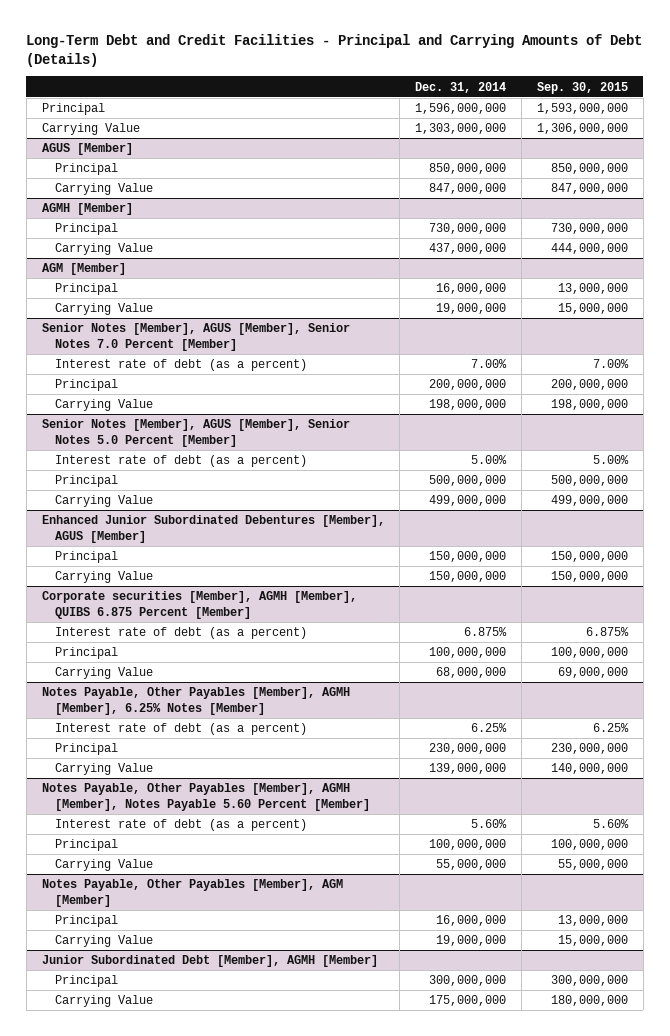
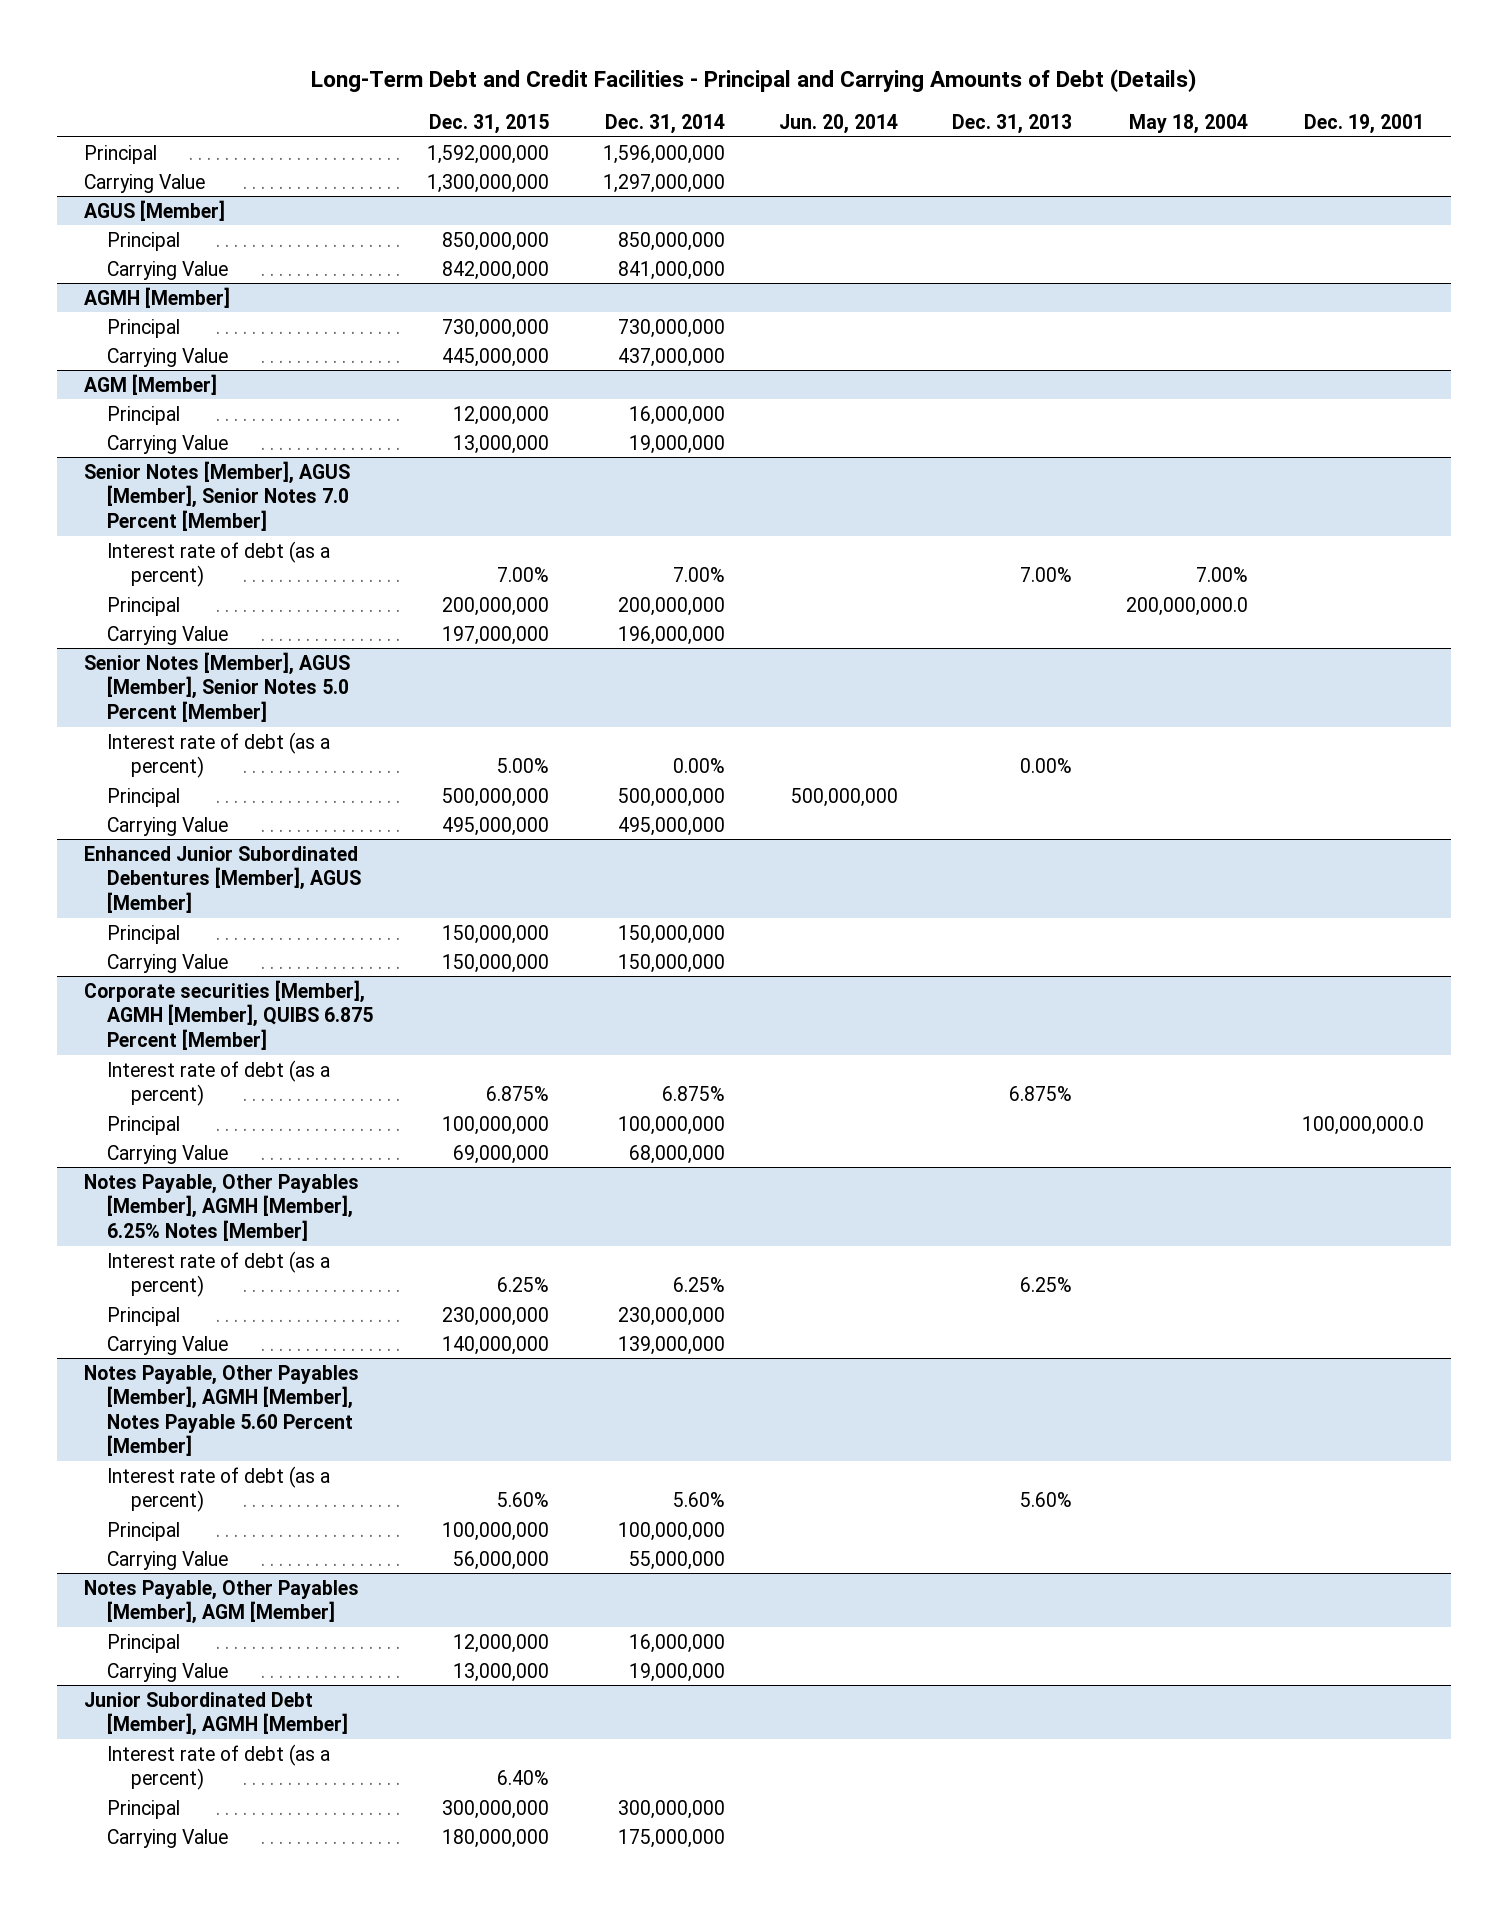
- | Dec. 31, 2014 | Sep. 30, 2015
+ | Dec. 31, 2015 | Dec. 31, 2014 | Jun. 20, 2014 | Dec. 31, 2013 | May 18, 2004 | Dec. 19, 2001
- Carrying Value | 1,303,000,000 | 1,306,000,000
+ Carrying Value | 1,300,000,000 | 1,297,000,000 | | | |
@ AGUS [Member]
- Carrying Value | 847,000,000 | 847,000,000
+ Carrying Value | 842,000,000 | 841,000,000 | | | |
@ Senior Notes [Member], AGUS [Member], Senior Notes 7.0 Percent [Member]
- Carrying Value | 198,000,000 | 198,000,000
+ Carrying Value | 197,000,000 | 196,000,000 | | | |
@ Senior Notes [Member], AGUS [Member], Senior Notes 5.0 Percent [Member]
- Interest rate of debt (as a percent) | 5.00% | 5.00%
+ Interest rate of debt (as a percent) | 5.00% | 0.00% | | 0.00% | |
- Carrying Value | 499,000,000 | 499,000,000
+ Carrying Value | 495,000,000 | 495,000,000 | | | |
@ Junior Subordinated Debt [Member], AGMH [Member]
+ Interest rate of debt (as a percent) | 6.40% | | | | |

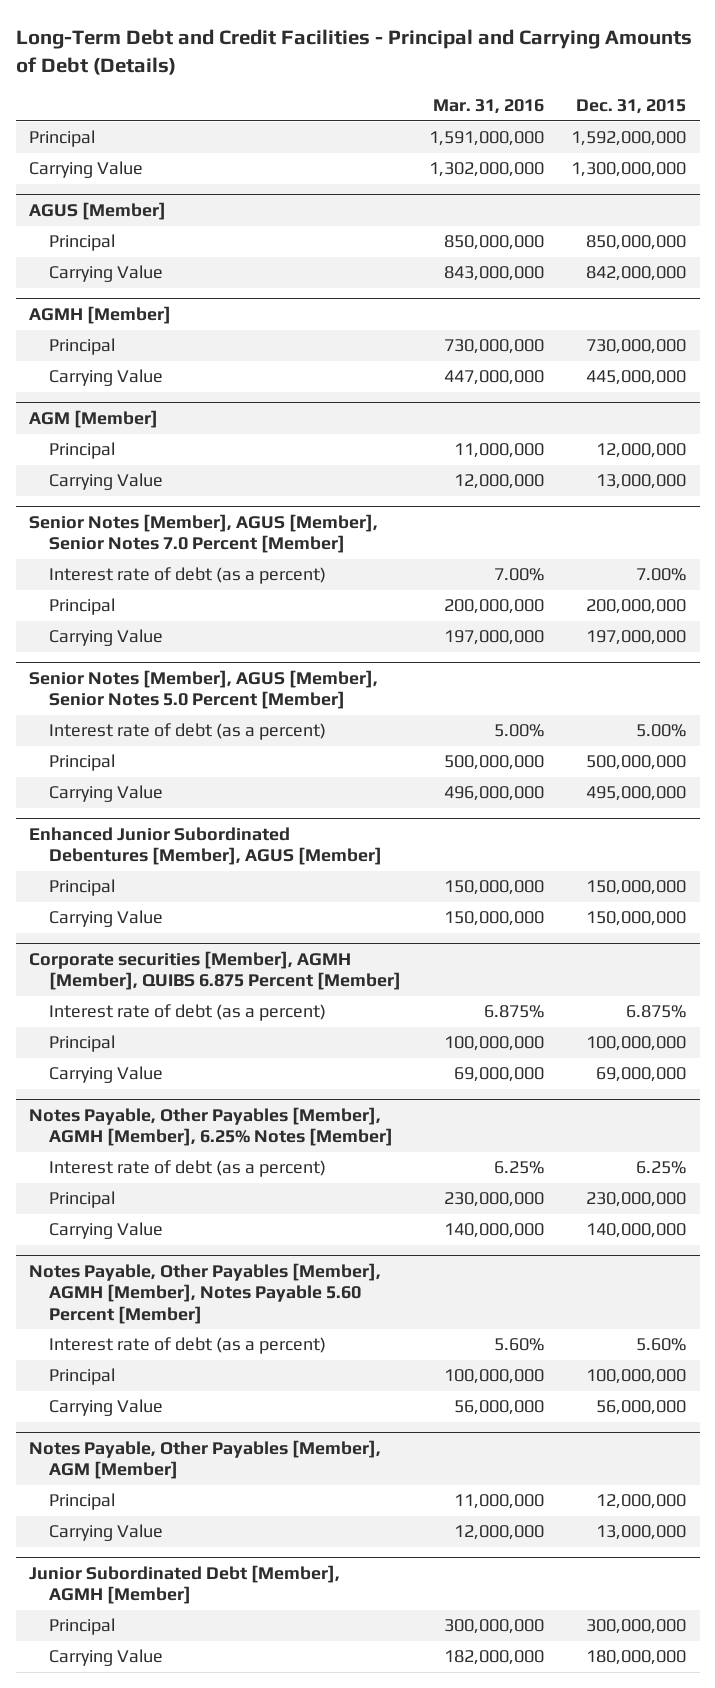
- | Dec. 31, 2015 | Dec. 31, 2014 | Jun. 20, 2014 | Dec. 31, 2013 | May 18, 2004 | Dec. 19, 2001
+ | Mar. 31, 2016 | Dec. 31, 2015
@ Junior Subordinated Debt [Member], AGMH [Member]
- Interest rate of debt (as a percent) | 6.40% | | | | |

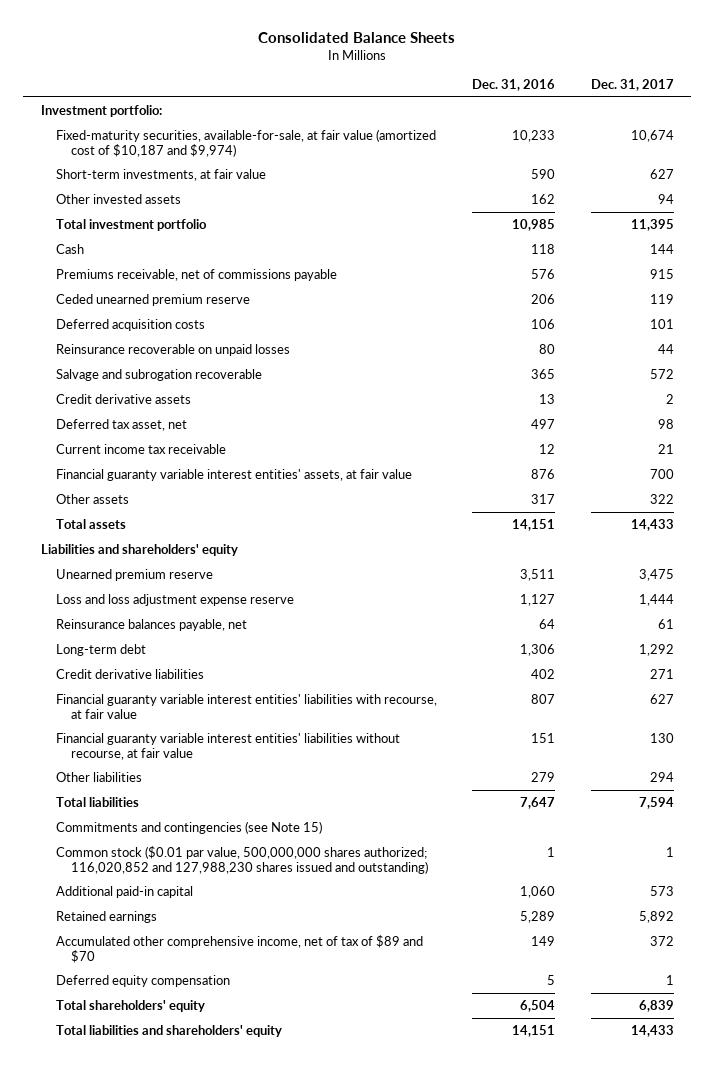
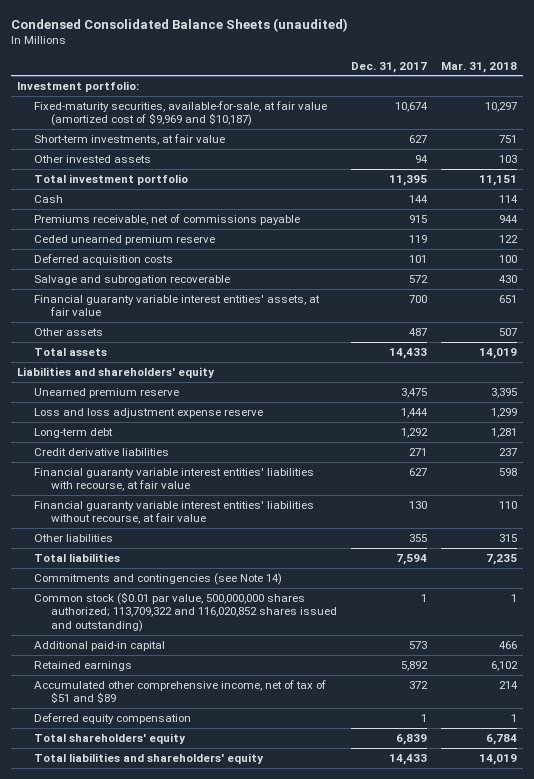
- Consolidated Balance Sheets
+ Condensed Consolidated Balance Sheets (unaudited)
- | Dec. 31, 2016 | Dec. 31, 2017
+ | Dec. 31, 2017 | Mar. 31, 2018
- Fixed-maturity securities, available-for-sale, at fair value (amortized cost of $10,187 and $9,974) | 10,233 | 10,674
+ Fixed-maturity securities, available-for-sale, at fair value (amortized cost of $9,969 and $10,187) | 10,674 | 10,297
- Reinsurance recoverable on unpaid losses | 80 | 44
- Credit derivative assets | 13 | 2
- Deferred tax asset, net | 497 | 98
- Current income tax receivable | 12 | 21
- Other assets | 317 | 322
+ Other assets | 487 | 507
- Reinsurance balances payable, net | 64 | 61
- Other liabilities | 279 | 294
+ Other liabilities | 355 | 315
- Commitments and contingencies (see Note 15)
- Common stock ($0.01 par value, 500,000,000 shares authorized; 116,020,852 and 127,988,230 shares issued and outstanding) | 1 | 1
+ Commitments and contingencies (see Note 14)
+ Common stock ($0.01 par value, 500,000,000 shares authorized; 113,709,322 and 116,020,852 shares issued and outstanding) | 1 | 1
- Accumulated other comprehensive income, net of tax of $89 and $70 | 149 | 372
+ Accumulated other comprehensive income, net of tax of $51 and $89 | 372 | 214

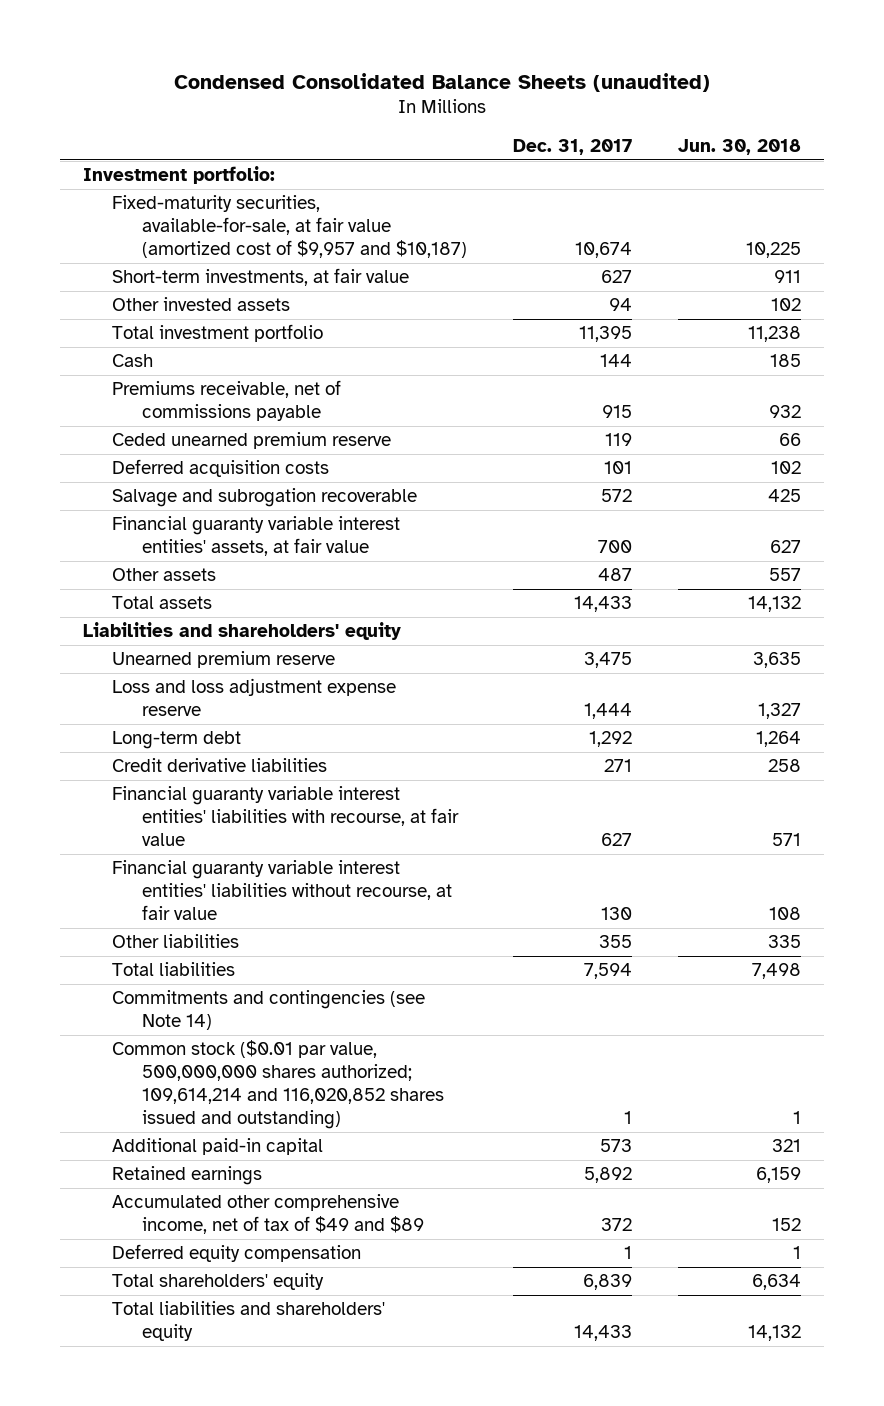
- | Dec. 31, 2017 | Mar. 31, 2018
+ | Dec. 31, 2017 | Jun. 30, 2018
- Fixed-maturity securities, available-for-sale, at fair value (amortized cost of $9,969 and $10,187) | 10,674 | 10,297
+ Fixed-maturity securities, available-for-sale, at fair value (amortized cost of $9,957 and $10,187) | 10,674 | 10,225
- Common stock ($0.01 par value, 500,000,000 shares authorized; 113,709,322 and 116,020,852 shares issued and outstanding) | 1 | 1
+ Common stock ($0.01 par value, 500,000,000 shares authorized; 109,614,214 and 116,020,852 shares issued and outstanding) | 1 | 1
- Accumulated other comprehensive income, net of tax of $51 and $89 | 372 | 214
+ Accumulated other comprehensive income, net of tax of $49 and $89 | 372 | 152

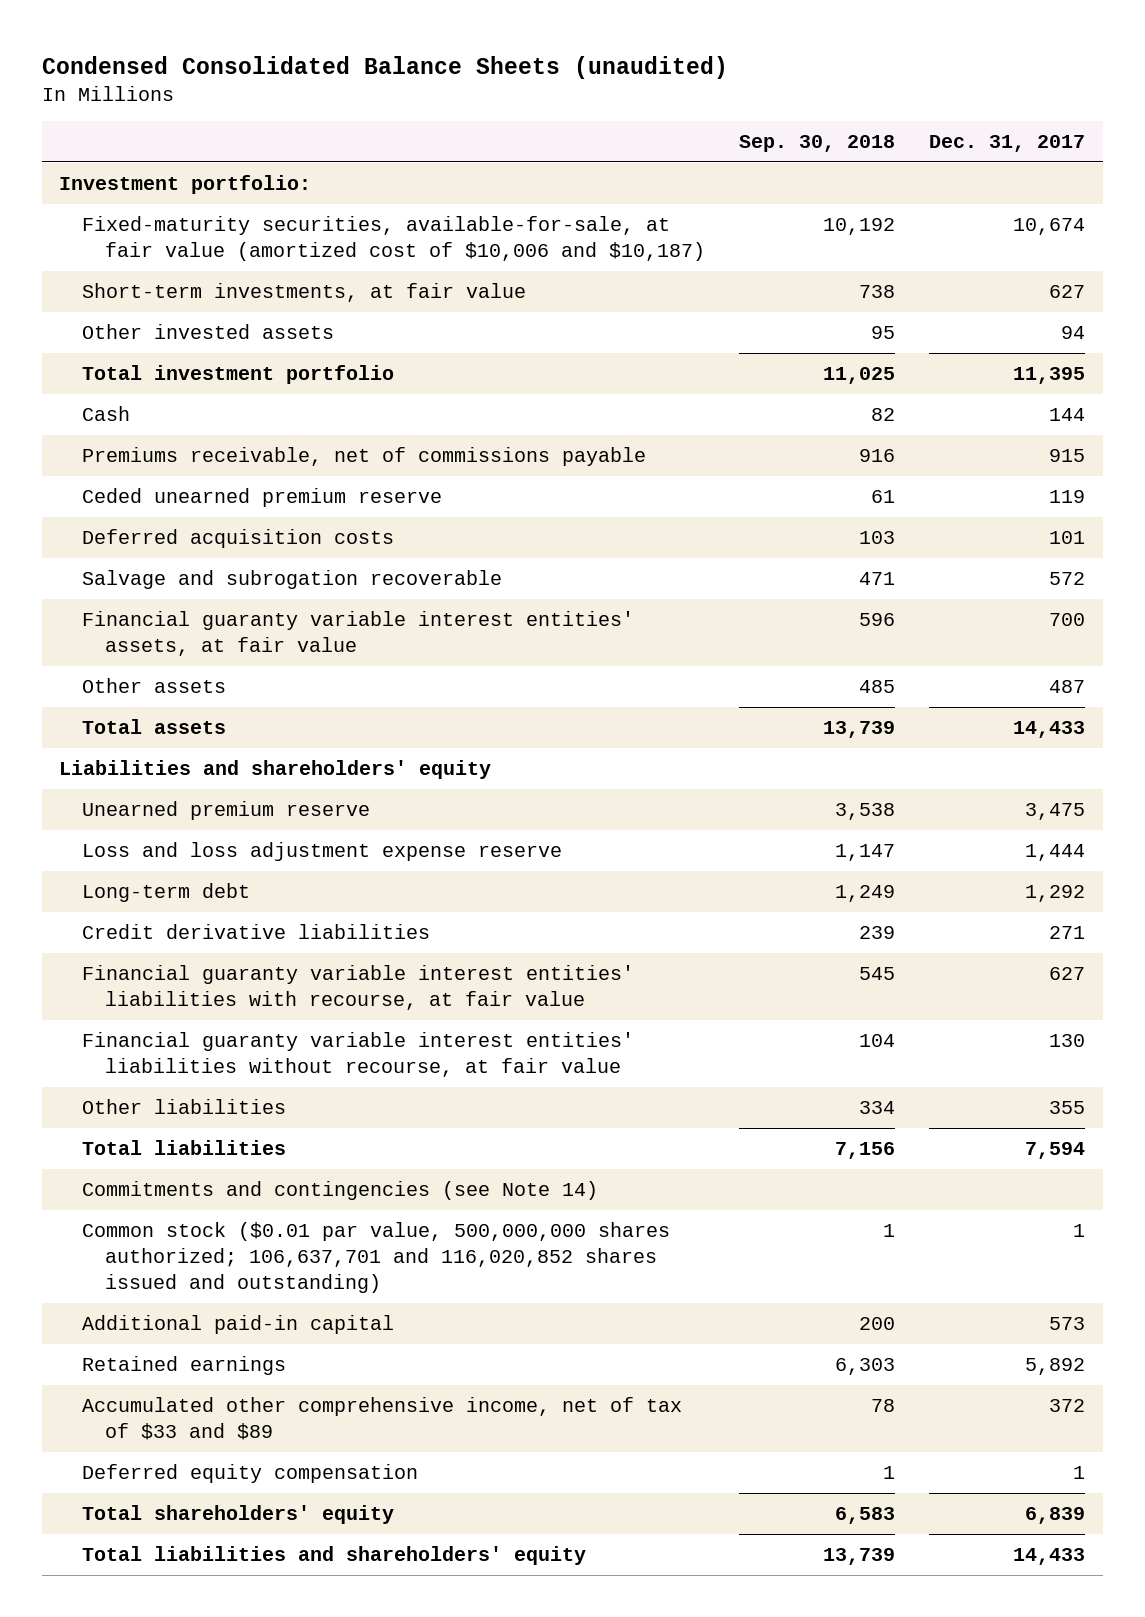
- | Dec. 31, 2017 | Jun. 30, 2018
+ | Sep. 30, 2018 | Dec. 31, 2017
- Fixed-maturity securities, available-for-sale, at fair value (amortized cost of $9,957 and $10,187) | 10,674 | 10,225
+ Fixed-maturity securities, available-for-sale, at fair value (amortized cost of $10,006 and $10,187) | 10,192 | 10,674
- Common stock ($0.01 par value, 500,000,000 shares authorized; 109,614,214 and 116,020,852 shares issued and outstanding) | 1 | 1
+ Common stock ($0.01 par value, 500,000,000 shares authorized; 106,637,701 and 116,020,852 shares issued and outstanding) | 1 | 1
- Accumulated other comprehensive income, net of tax of $49 and $89 | 372 | 152
+ Accumulated other comprehensive income, net of tax of $33 and $89 | 78 | 372

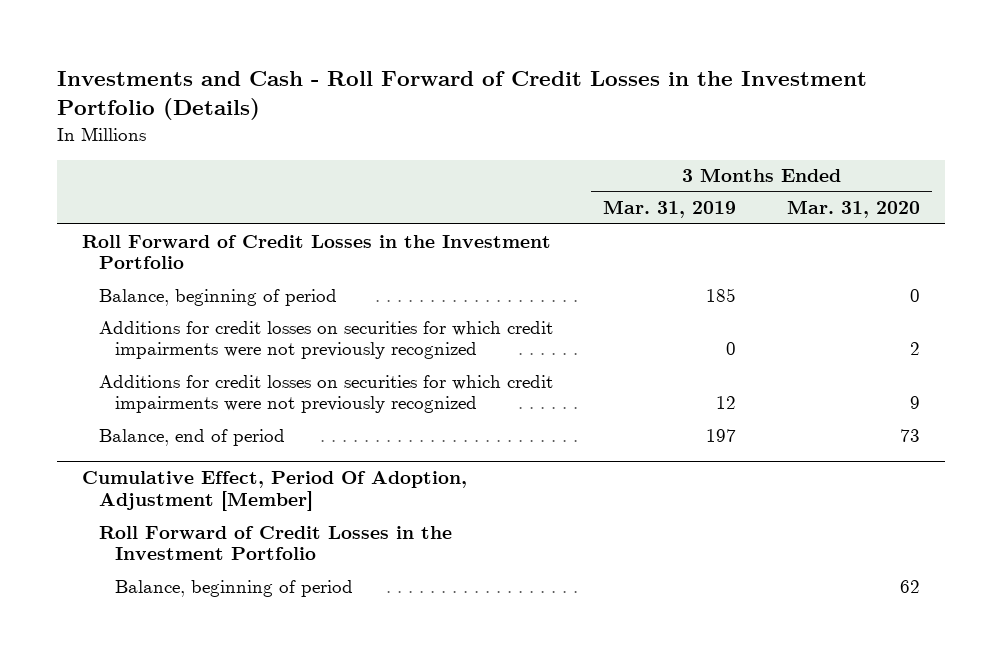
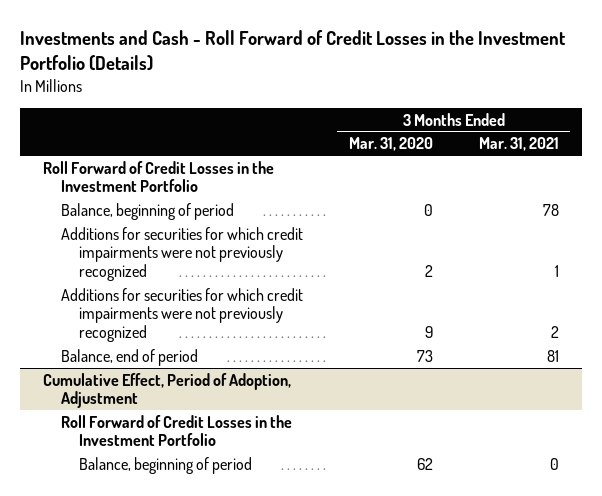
- | 3 Months Ended Mar. 31, 2019 | 3 Months Ended Mar. 31, 2020
+ | 3 Months Ended Mar. 31, 2020 | 3 Months Ended Mar. 31, 2021
- Additions for credit losses on securities for which credit impairments were not previously recognized | 0 | 2
- Additions for credit losses on securities for which credit impairments were not previously recognized | 12 | 9
+ Additions for securities for which credit impairments were not previously recognized | 2 | 1
+ Additions for securities for which credit impairments were not previously recognized | 9 | 2
- Cumulative Effect, Period Of Adoption, Adjustment [Member]
+ Cumulative Effect, Period of Adoption, Adjustment

